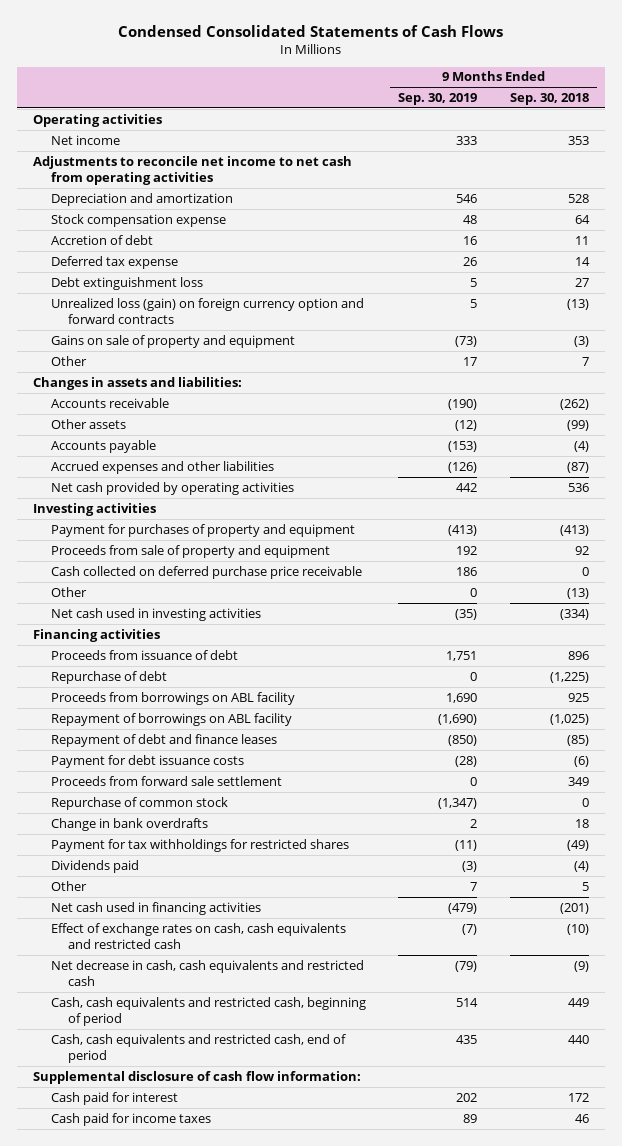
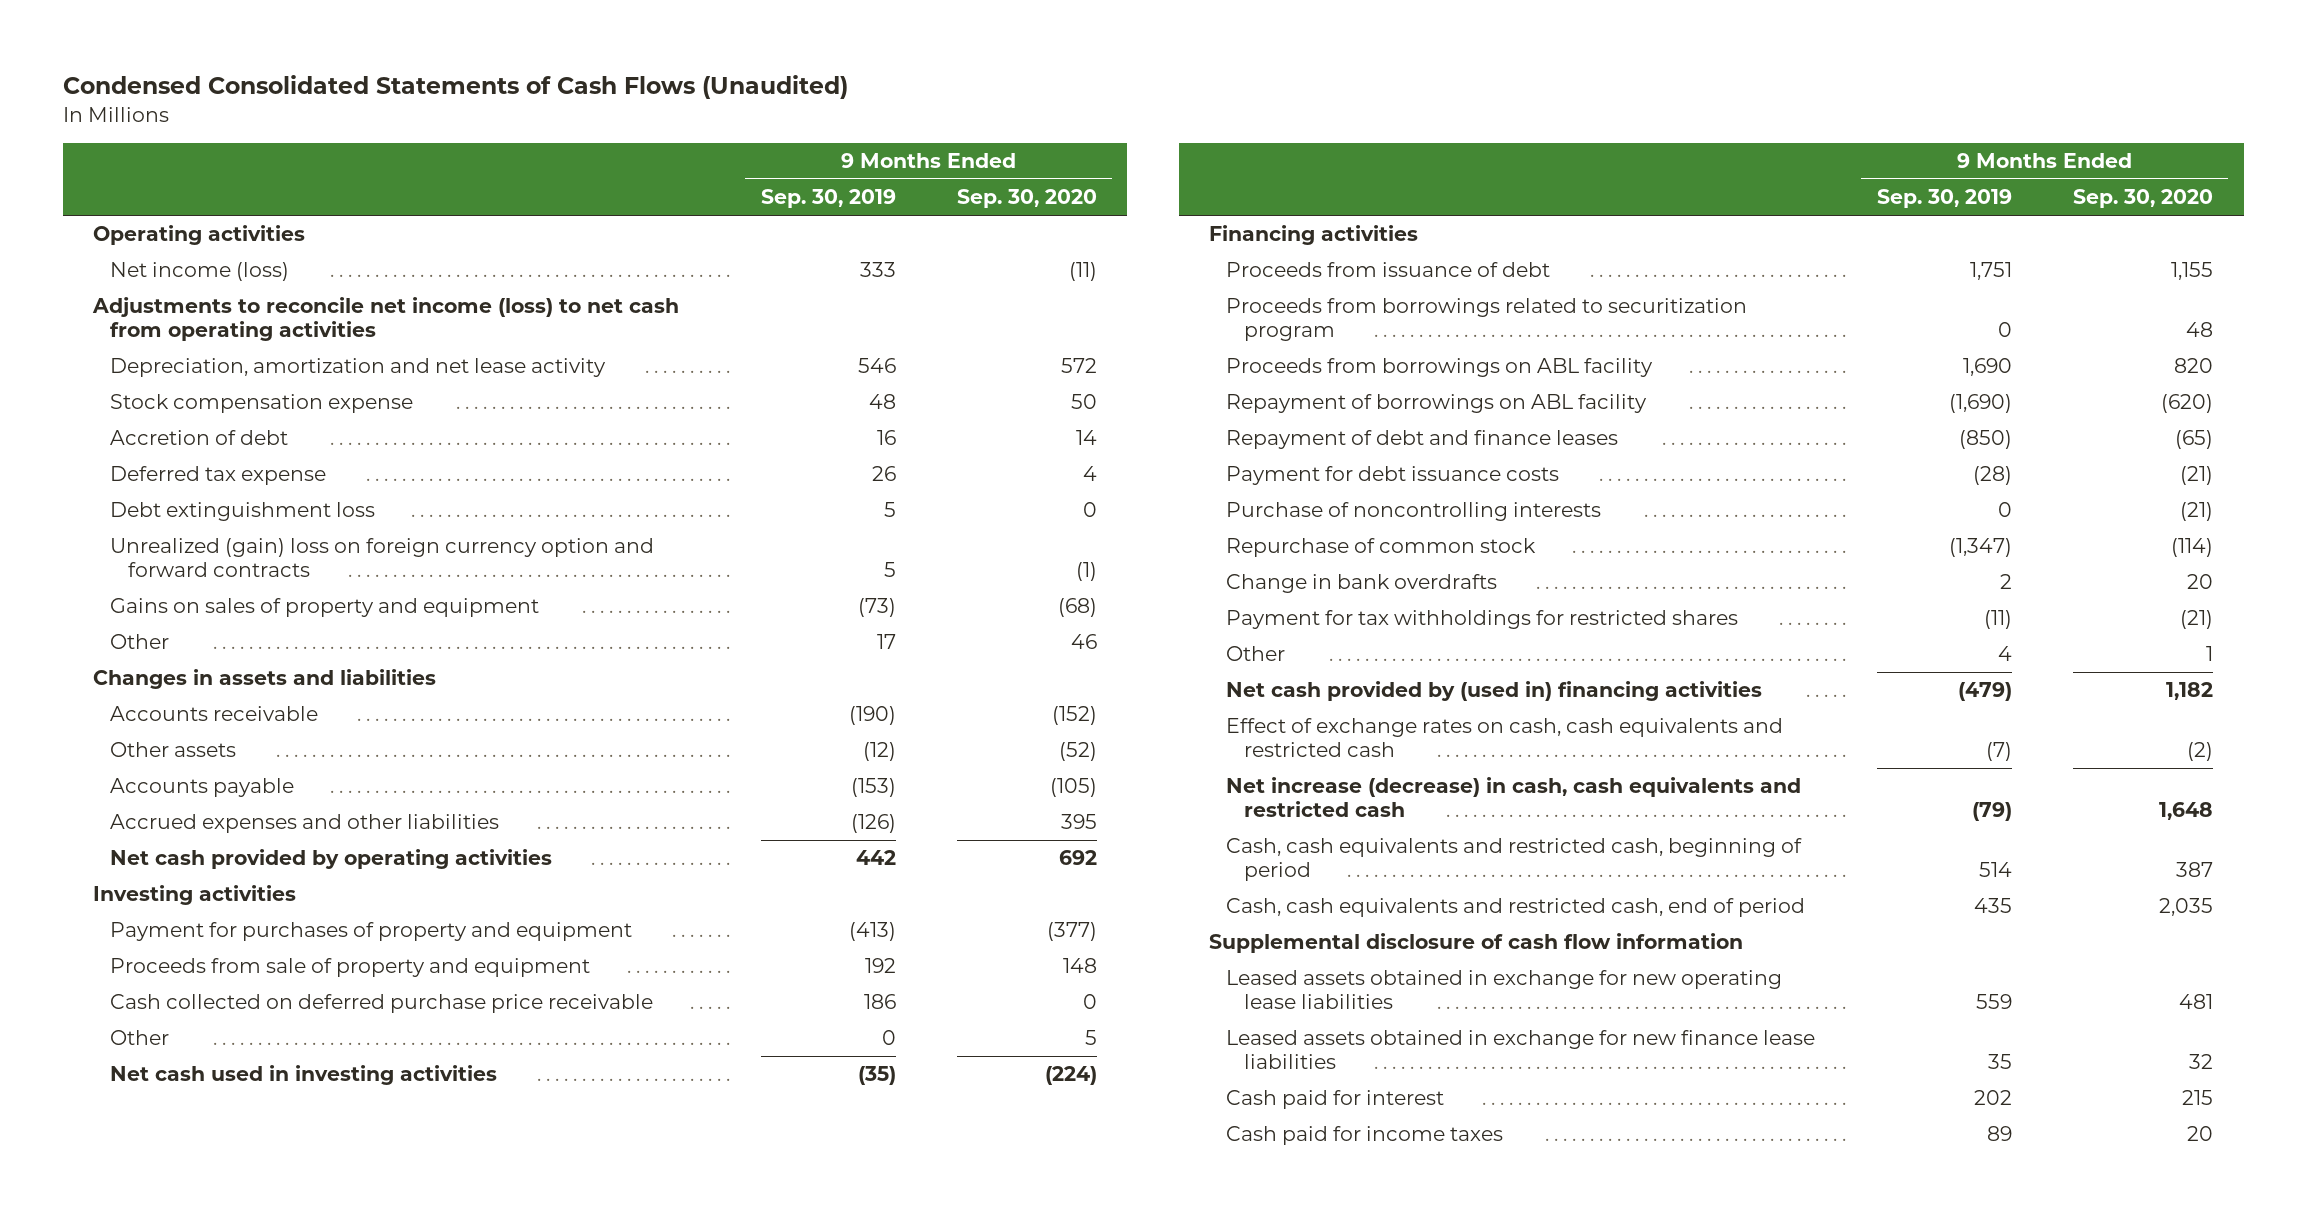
- Condensed Consolidated Statements of Cash Flows
+ Condensed Consolidated Statements of Cash Flows (Unaudited)
- | 9 Months Ended Sep. 30, 2019 | 9 Months Ended Sep. 30, 2018
+ | 9 Months Ended Sep. 30, 2019 | 9 Months Ended Sep. 30, 2020
- Net income | 333 | 353
- Adjustments to reconcile net income to net cash from operating activities
- Depreciation and amortization | 546 | 528
+ Net income (loss) | 333 | (11)
+ Adjustments to reconcile net income (loss) to net cash from operating activities
+ Depreciation, amortization and net lease activity | 546 | 572
- Unrealized loss (gain) on foreign currency option and forward contracts | 5 | (13)
- Gains on sale of property and equipment | (73) | (3)
+ Unrealized (gain) loss on foreign currency option and forward contracts | 5 | (1)
+ Gains on sales of property and equipment | (73) | (68)
- Changes in assets and liabilities:
+ Changes in assets and liabilities
- Repurchase of debt | 0 | (1,225)
+ Proceeds from borrowings related to securitization program | 0 | 48
- Proceeds from forward sale settlement | 0 | 349
+ Purchase of noncontrolling interests | 0 | (21)
- Dividends paid | (3) | (4)
- Other | 7 | 5
- Net cash used in financing activities | (479) | (201)
+ Other | 4 | 1
+ Net cash provided by (used in) financing activities | (479) | 1,182
- Net decrease in cash, cash equivalents and restricted cash | (79) | (9)
+ Net increase (decrease) in cash, cash equivalents and restricted cash | (79) | 1,648
- Supplemental disclosure of cash flow information:
+ Supplemental disclosure of cash flow information
+ Leased assets obtained in exchange for new operating lease liabilities | 559 | 481
+ Leased assets obtained in exchange for new finance lease liabilities | 35 | 32

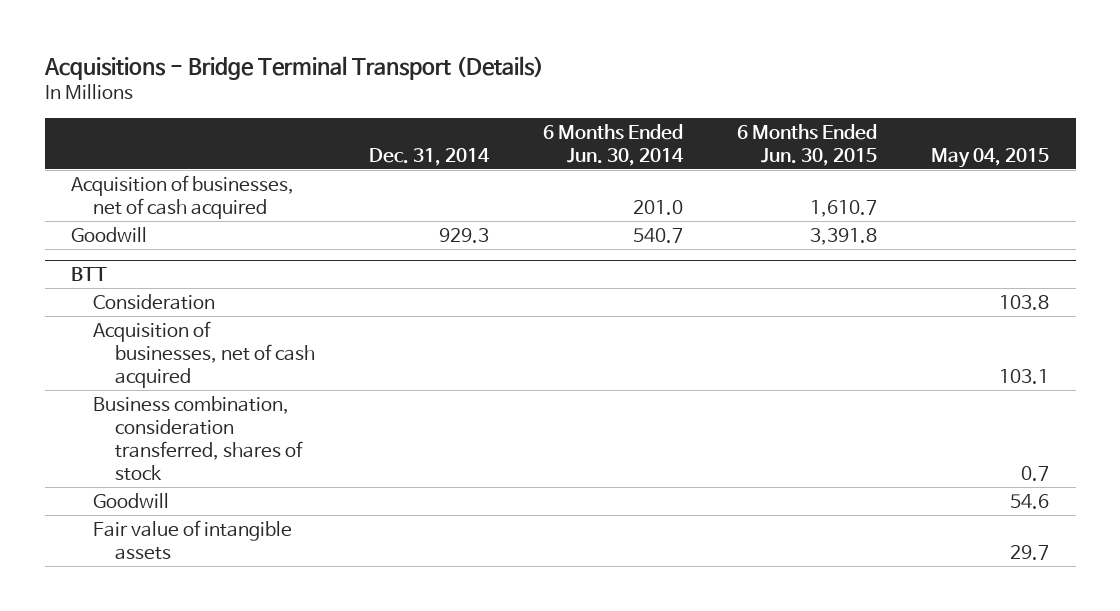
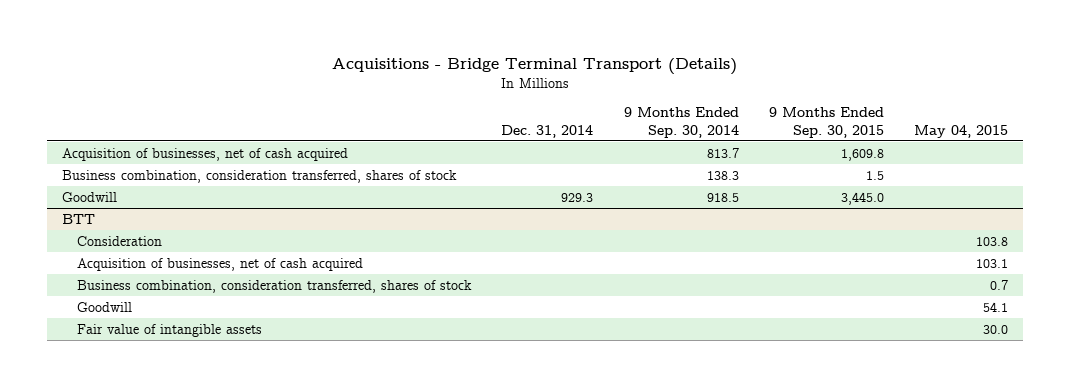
- | Dec. 31, 2014 | 6 Months Ended Jun. 30, 2014 | 6 Months Ended Jun. 30, 2015 | May 04, 2015
+ | Dec. 31, 2014 | 9 Months Ended Sep. 30, 2014 | 9 Months Ended Sep. 30, 2015 | May 04, 2015
+ Business combination, consideration transferred, shares of stock | | 138.3 | 1.5 |
@ BTT
- Goodwill | | | | 54.6
- Fair value of intangible assets | | | | 29.7
+ Goodwill | | | | 54.1
+ Fair value of intangible assets | | | | 30.0

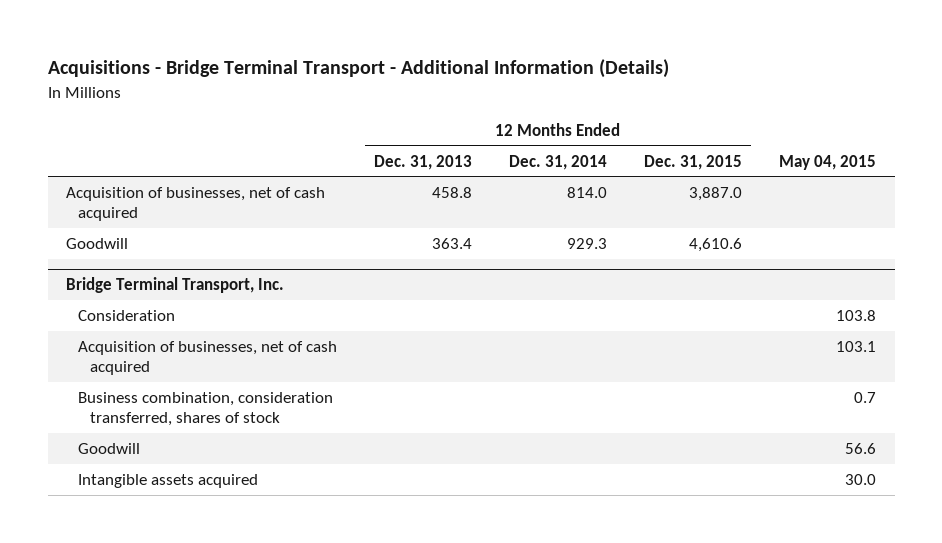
- Acquisitions - Bridge Terminal Transport (Details)
+ Acquisitions - Bridge Terminal Transport - Additional Information (Details)
- | Dec. 31, 2014 | 9 Months Ended Sep. 30, 2014 | 9 Months Ended Sep. 30, 2015 | May 04, 2015
+ | 12 Months Ended Dec. 31, 2013 | 12 Months Ended Dec. 31, 2014 | 12 Months Ended Dec. 31, 2015 | May 04, 2015
- Business combination, consideration transferred, shares of stock | | 138.3 | 1.5 |
- BTT
+ Bridge Terminal Transport, Inc.
- Goodwill | | | | 54.1
- Fair value of intangible assets | | | | 30.0
+ Goodwill | | | | 56.6
+ Intangible assets acquired | | | | 30.0

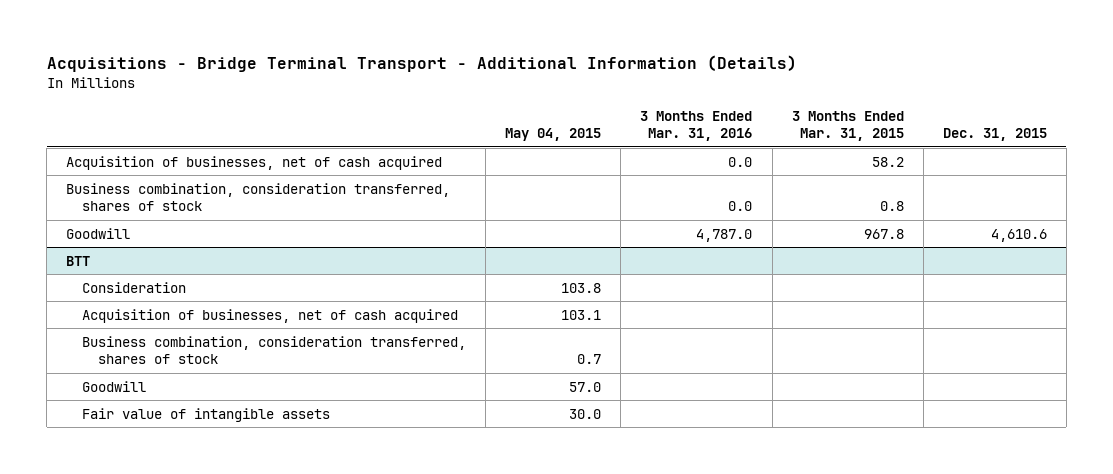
- | 12 Months Ended Dec. 31, 2013 | 12 Months Ended Dec. 31, 2014 | 12 Months Ended Dec. 31, 2015 | May 04, 2015
+ | May 04, 2015 | 3 Months Ended Mar. 31, 2016 | 3 Months Ended Mar. 31, 2015 | Dec. 31, 2015
+ Business combination, consideration transferred, shares of stock | | 0.0 | 0.8 |
- Bridge Terminal Transport, Inc.
+ BTT
- Goodwill | | | | 56.6
- Intangible assets acquired | | | | 30.0
+ Goodwill | 57.0 | | |
+ Fair value of intangible assets | 30.0 | | |

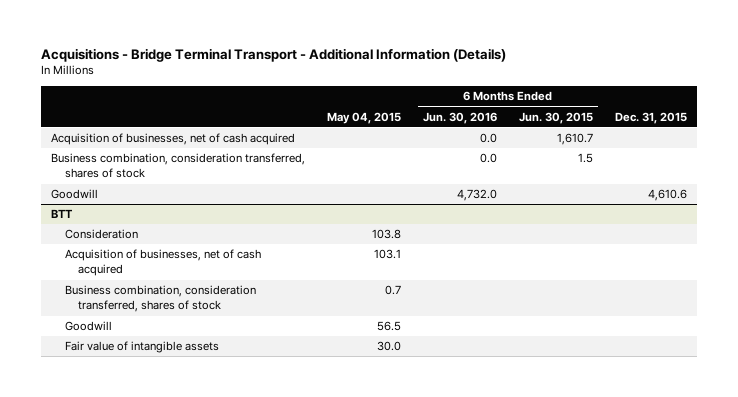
- | May 04, 2015 | 3 Months Ended Mar. 31, 2016 | 3 Months Ended Mar. 31, 2015 | Dec. 31, 2015
+ | May 04, 2015 | 6 Months Ended Jun. 30, 2016 | 6 Months Ended Jun. 30, 2015 | Dec. 31, 2015
@ BTT
- Goodwill | 57.0 | | |
+ Goodwill | 56.5 | | |

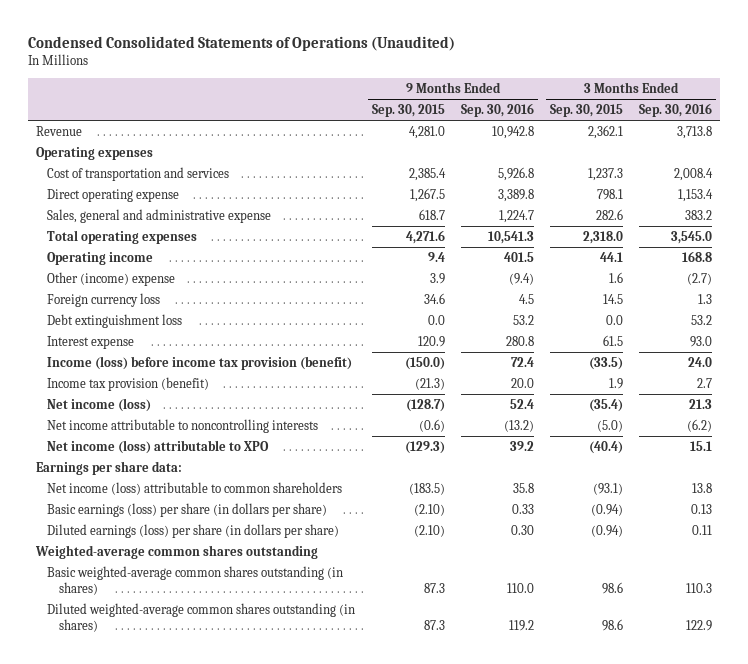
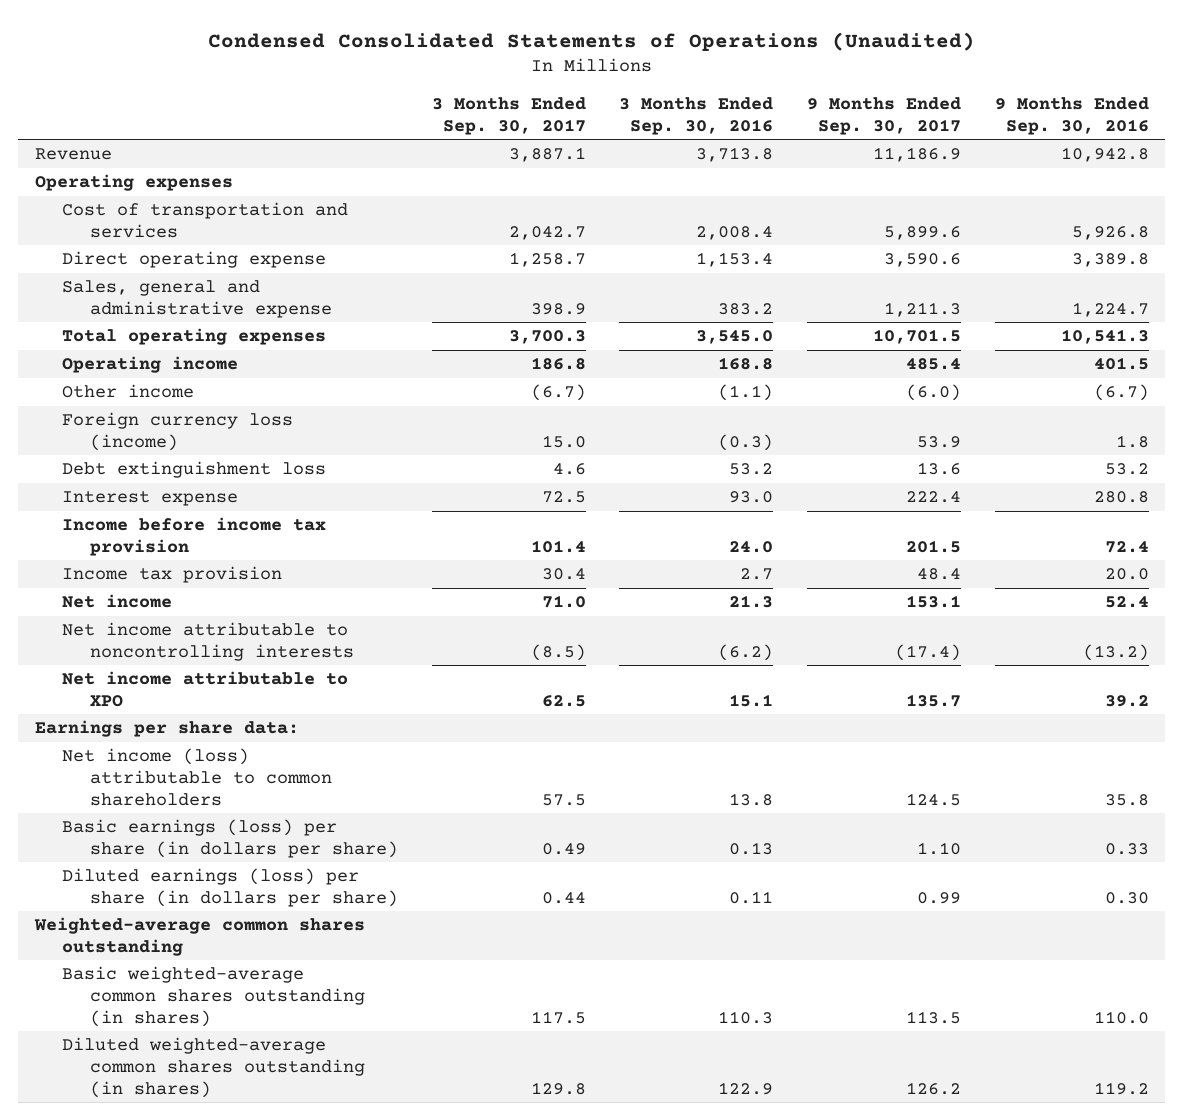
- | 9 Months Ended Sep. 30, 2015 | 9 Months Ended Sep. 30, 2016 | 3 Months Ended Sep. 30, 2015 | 3 Months Ended Sep. 30, 2016
+ | 3 Months Ended Sep. 30, 2017 | 3 Months Ended Sep. 30, 2016 | 9 Months Ended Sep. 30, 2017 | 9 Months Ended Sep. 30, 2016
- Other (income) expense | 3.9 | (9.4) | 1.6 | (2.7)
- Foreign currency loss | 34.6 | 4.5 | 14.5 | 1.3
+ Other income | (6.7) | (1.1) | (6.0) | (6.7)
+ Foreign currency loss (income) | 15.0 | (0.3) | 53.9 | 1.8
- Income (loss) before income tax provision (benefit) | (150.0) | 72.4 | (33.5) | 24.0
- Income tax provision (benefit) | (21.3) | 20.0 | 1.9 | 2.7
- Net income (loss) | (128.7) | 52.4 | (35.4) | 21.3
+ Income before income tax provision | 101.4 | 24.0 | 201.5 | 72.4
+ Income tax provision | 30.4 | 2.7 | 48.4 | 20.0
+ Net income | 71.0 | 21.3 | 153.1 | 52.4
- Net income (loss) attributable to XPO | (129.3) | 39.2 | (40.4) | 15.1
+ Net income attributable to XPO | 62.5 | 15.1 | 135.7 | 39.2

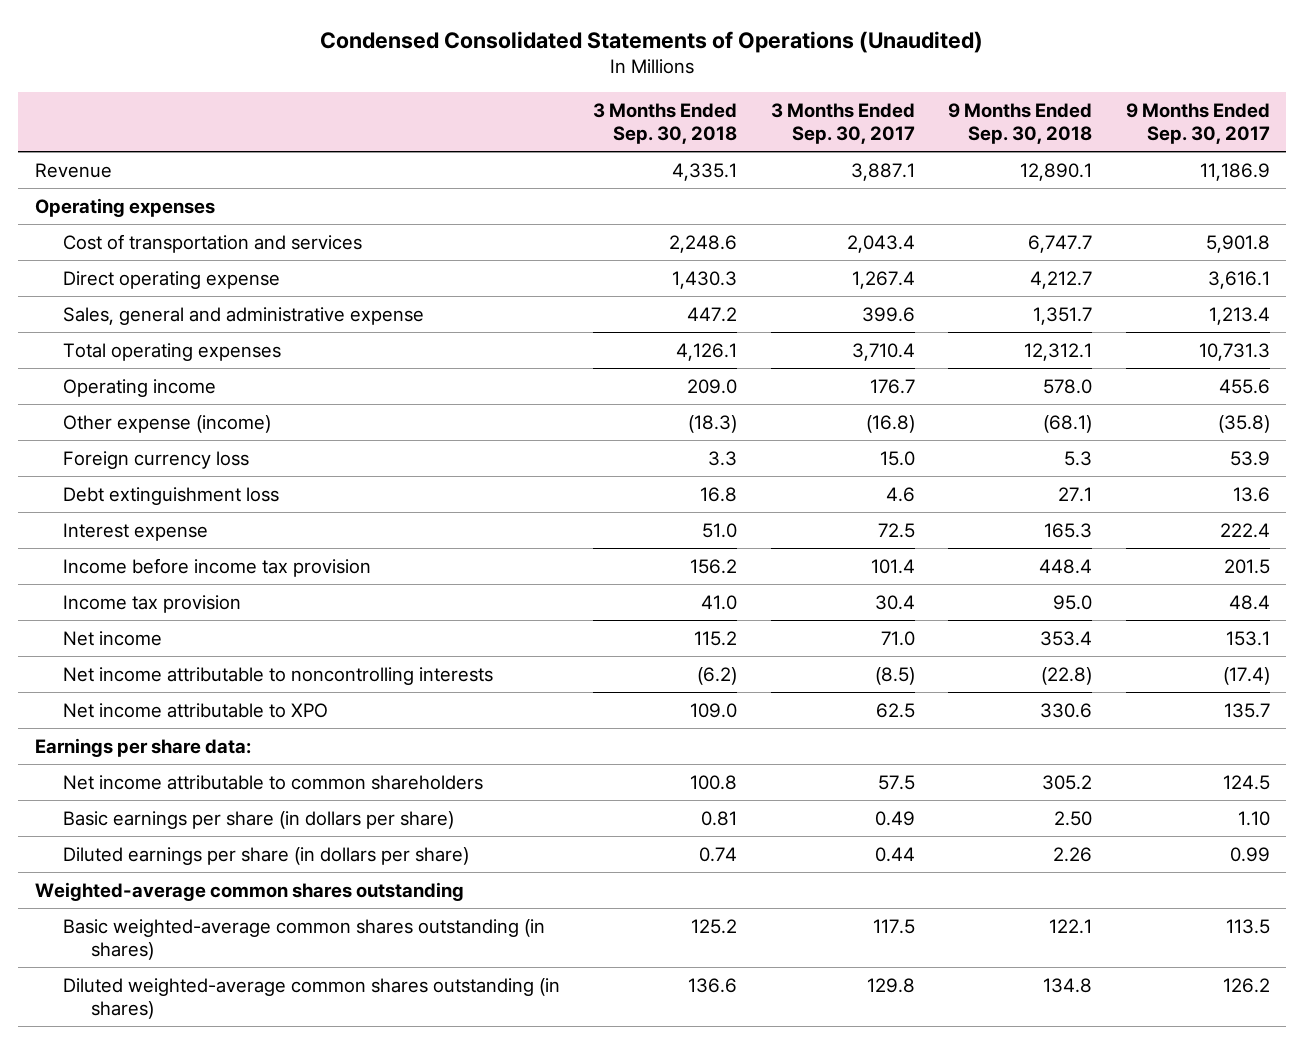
- | 3 Months Ended Sep. 30, 2017 | 3 Months Ended Sep. 30, 2016 | 9 Months Ended Sep. 30, 2017 | 9 Months Ended Sep. 30, 2016
+ | 3 Months Ended Sep. 30, 2018 | 3 Months Ended Sep. 30, 2017 | 9 Months Ended Sep. 30, 2018 | 9 Months Ended Sep. 30, 2017
- Cost of transportation and services | 2,042.7 | 2,008.4 | 5,899.6 | 5,926.8
- Direct operating expense | 1,258.7 | 1,153.4 | 3,590.6 | 3,389.8
- Sales, general and administrative expense | 398.9 | 383.2 | 1,211.3 | 1,224.7
- Total operating expenses | 3,700.3 | 3,545.0 | 10,701.5 | 10,541.3
- Operating income | 186.8 | 168.8 | 485.4 | 401.5
- Other income | (6.7) | (1.1) | (6.0) | (6.7)
- Foreign currency loss (income) | 15.0 | (0.3) | 53.9 | 1.8
+ Cost of transportation and services | 2,248.6 | 2,043.4 | 6,747.7 | 5,901.8
+ Direct operating expense | 1,430.3 | 1,267.4 | 4,212.7 | 3,616.1
+ Sales, general and administrative expense | 447.2 | 399.6 | 1,351.7 | 1,213.4
+ Total operating expenses | 4,126.1 | 3,710.4 | 12,312.1 | 10,731.3
+ Operating income | 209.0 | 176.7 | 578.0 | 455.6
+ Other expense (income) | (18.3) | (16.8) | (68.1) | (35.8)
+ Foreign currency loss | 3.3 | 15.0 | 5.3 | 53.9
- Net income (loss) attributable to common shareholders | 57.5 | 13.8 | 124.5 | 35.8
- Basic earnings (loss) per share (in dollars per share) | 0.49 | 0.13 | 1.10 | 0.33
- Diluted earnings (loss) per share (in dollars per share) | 0.44 | 0.11 | 0.99 | 0.30
+ Net income attributable to common shareholders | 100.8 | 57.5 | 305.2 | 124.5
+ Basic earnings per share (in dollars per share) | 0.81 | 0.49 | 2.50 | 1.10
+ Diluted earnings per share (in dollars per share) | 0.74 | 0.44 | 2.26 | 0.99

